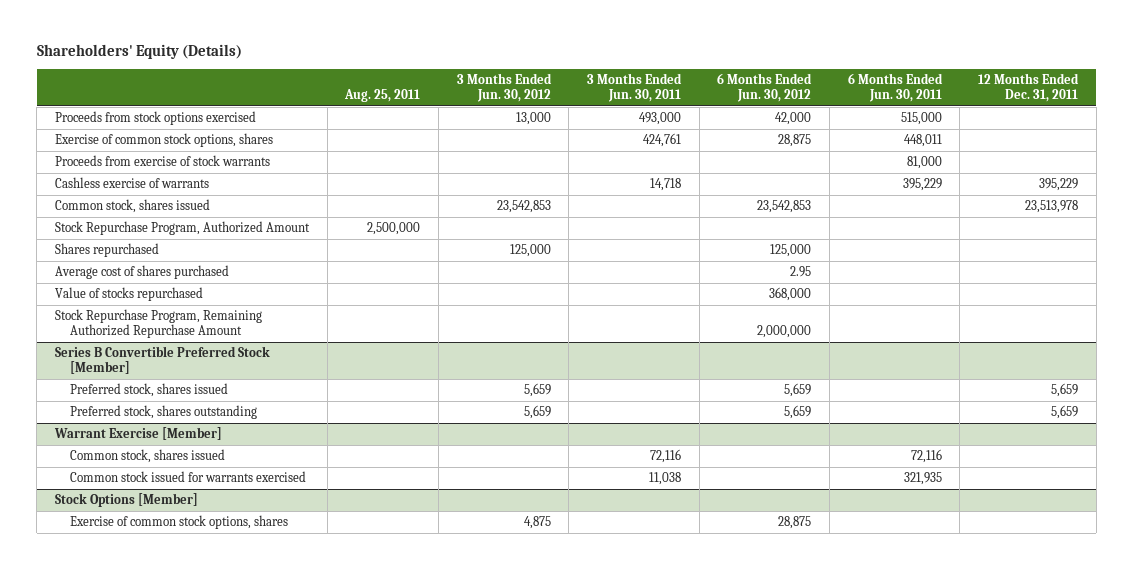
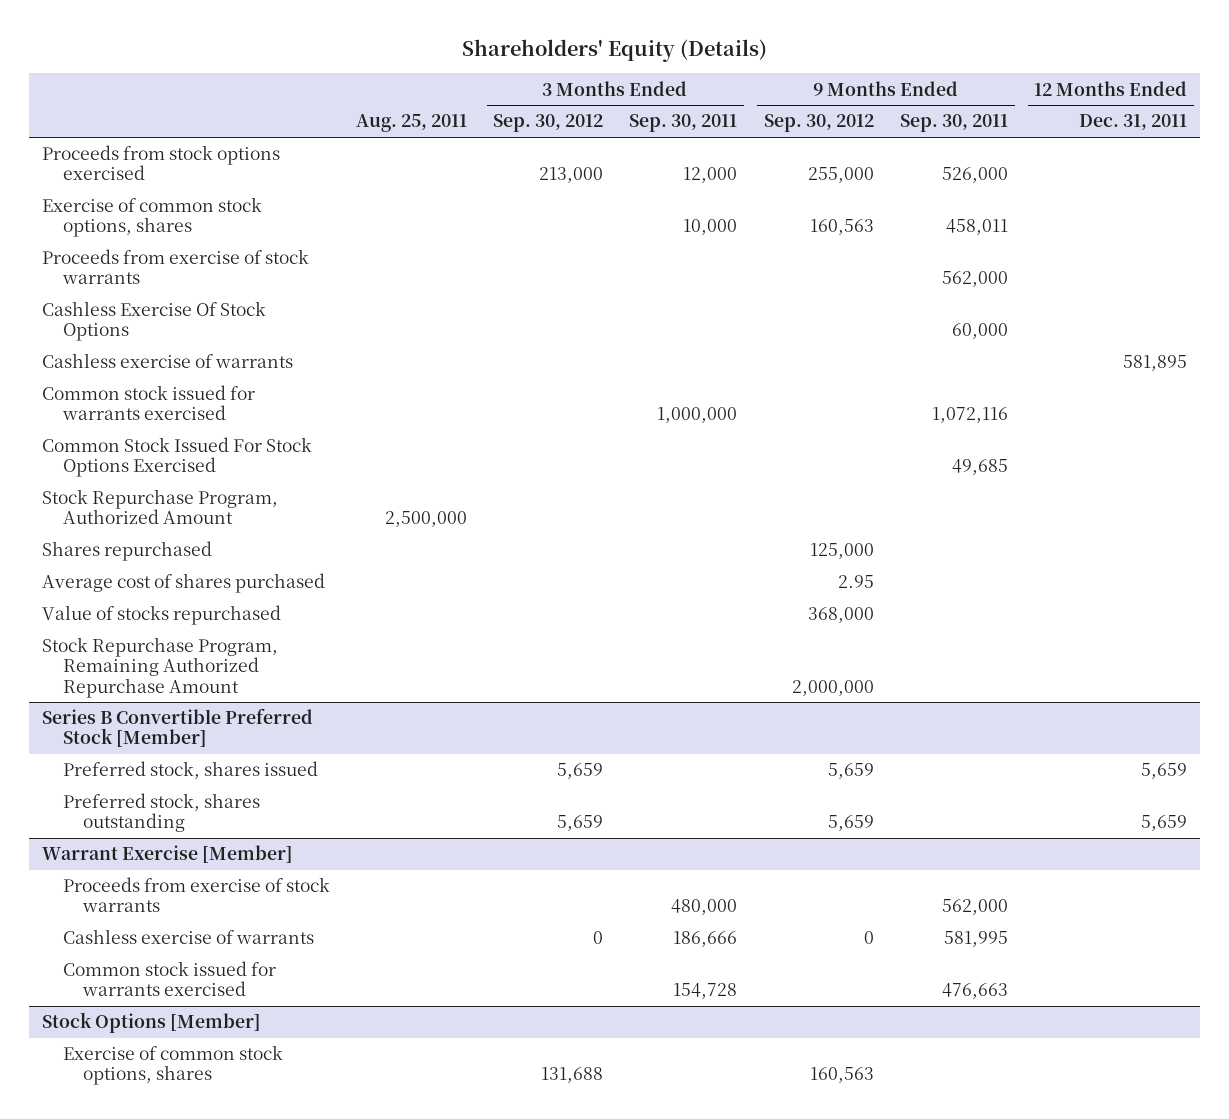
- | Aug. 25, 2011 | 3 Months Ended Jun. 30, 2012 | 3 Months Ended Jun. 30, 2011 | 6 Months Ended Jun. 30, 2012 | 6 Months Ended Jun. 30, 2011 | 12 Months Ended Dec. 31, 2011
+ | Aug. 25, 2011 | 3 Months Ended Sep. 30, 2012 | 3 Months Ended Sep. 30, 2011 | 9 Months Ended Sep. 30, 2012 | 9 Months Ended Sep. 30, 2011 | 12 Months Ended Dec. 31, 2011
- Cashless exercise of warrants | | | 14,718 | | 395,229 | 395,229
- Common stock, shares issued | | 23,542,853 | | 23,542,853 | | 23,513,978
+ Cashless Exercise Of Stock Options | | | | | 60,000 |
+ Cashless exercise of warrants | | | | | | 581,895
+ Common stock issued for warrants exercised | | | 1,000,000 | | 1,072,116 |
+ Common Stock Issued For Stock Options Exercised | | | | | 49,685 |
@ Warrant Exercise [Member]
- Common stock, shares issued | | | 72,116 | | 72,116 |
+ Proceeds from exercise of stock warrants | | | 480,000 | | 562,000 |
+ Cashless exercise of warrants | | 0 | 186,666 | 0 | 581,995 |

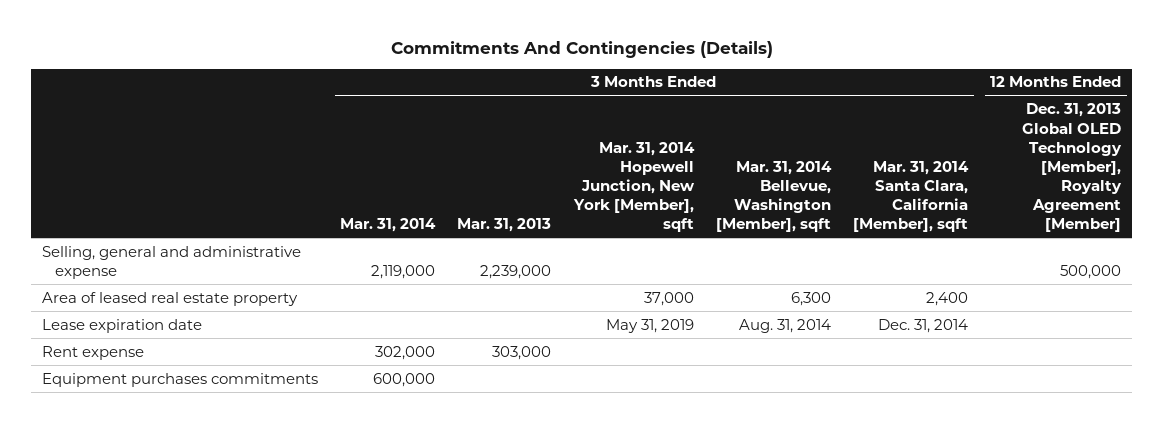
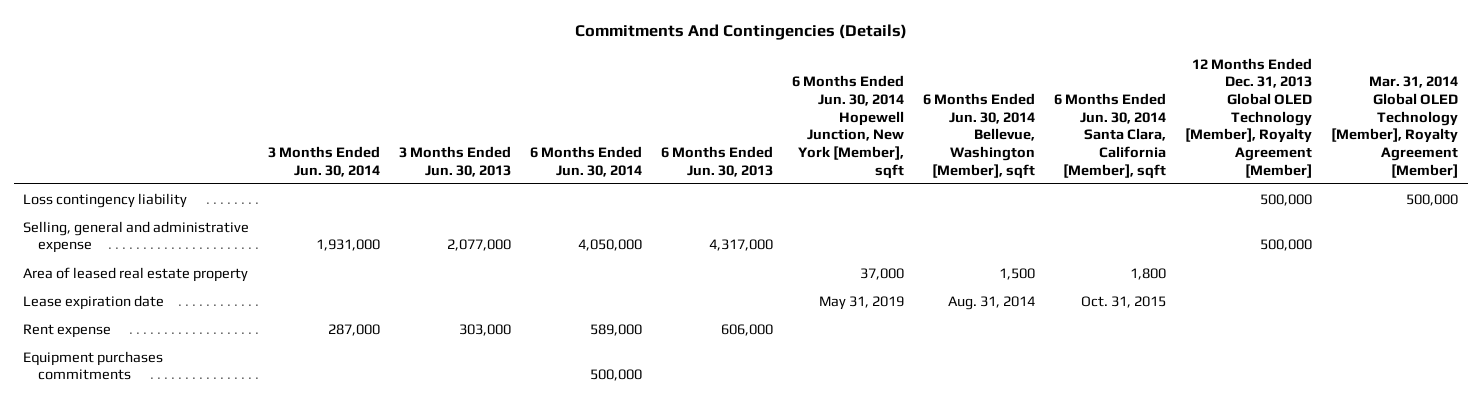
- | 3 Months Ended Mar. 31, 2014 | 3 Months Ended Mar. 31, 2013 | 3 Months Ended Mar. 31, 2014 Hopewell Junction, New York [Member], sqft | 3 Months Ended Mar. 31, 2014 Bellevue, Washington [Member], sqft | 3 Months Ended Mar. 31, 2014 Santa Clara, California [Member], sqft | 12 Months Ended Dec. 31, 2013 Global OLED Technology [Member], Royalty Agreement [Member]
+ | 3 Months Ended Jun. 30, 2014 | 3 Months Ended Jun. 30, 2013 | 6 Months Ended Jun. 30, 2014 | 6 Months Ended Jun. 30, 2013 | 6 Months Ended Jun. 30, 2014 Hopewell Junction, New York [Member], sqft | 6 Months Ended Jun. 30, 2014 Bellevue, Washington [Member], sqft | 6 Months Ended Jun. 30, 2014 Santa Clara, California [Member], sqft | 12 Months Ended Dec. 31, 2013 Global OLED Technology [Member], Royalty Agreement [Member] | Mar. 31, 2014 Global OLED Technology [Member], Royalty Agreement [Member]
+ Loss contingency liability | | | | | | | | 500,000 | 500,000

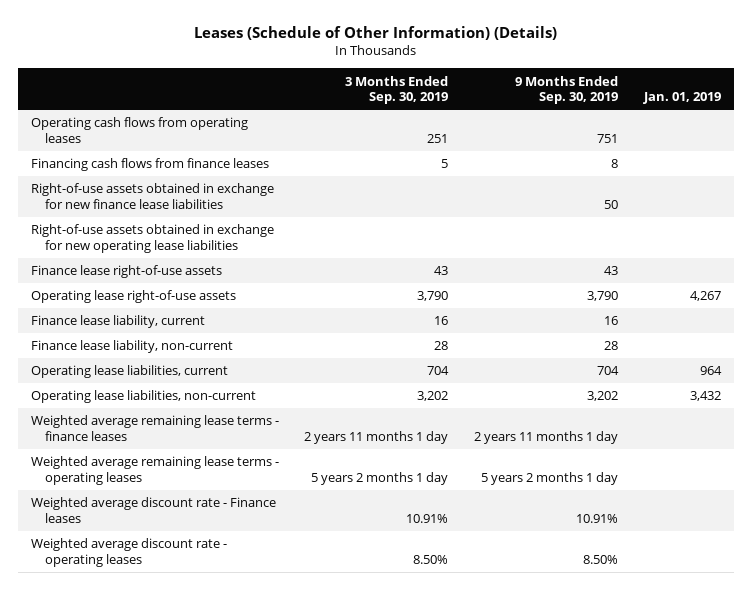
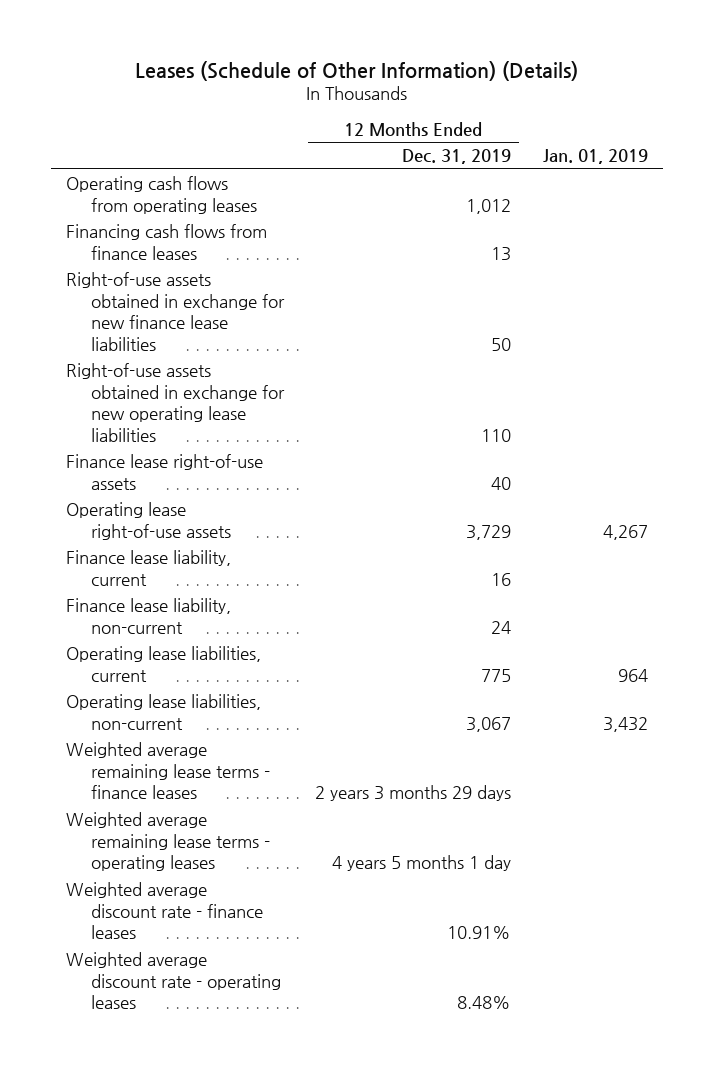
- | 3 Months Ended Sep. 30, 2019 | 9 Months Ended Sep. 30, 2019 | Jan. 01, 2019
+ | 12 Months Ended Dec. 31, 2019 | Jan. 01, 2019
- Weighted average discount rate - Finance leases | 10.91% | 10.91% |
+ Weighted average discount rate - finance leases | 10.91% |

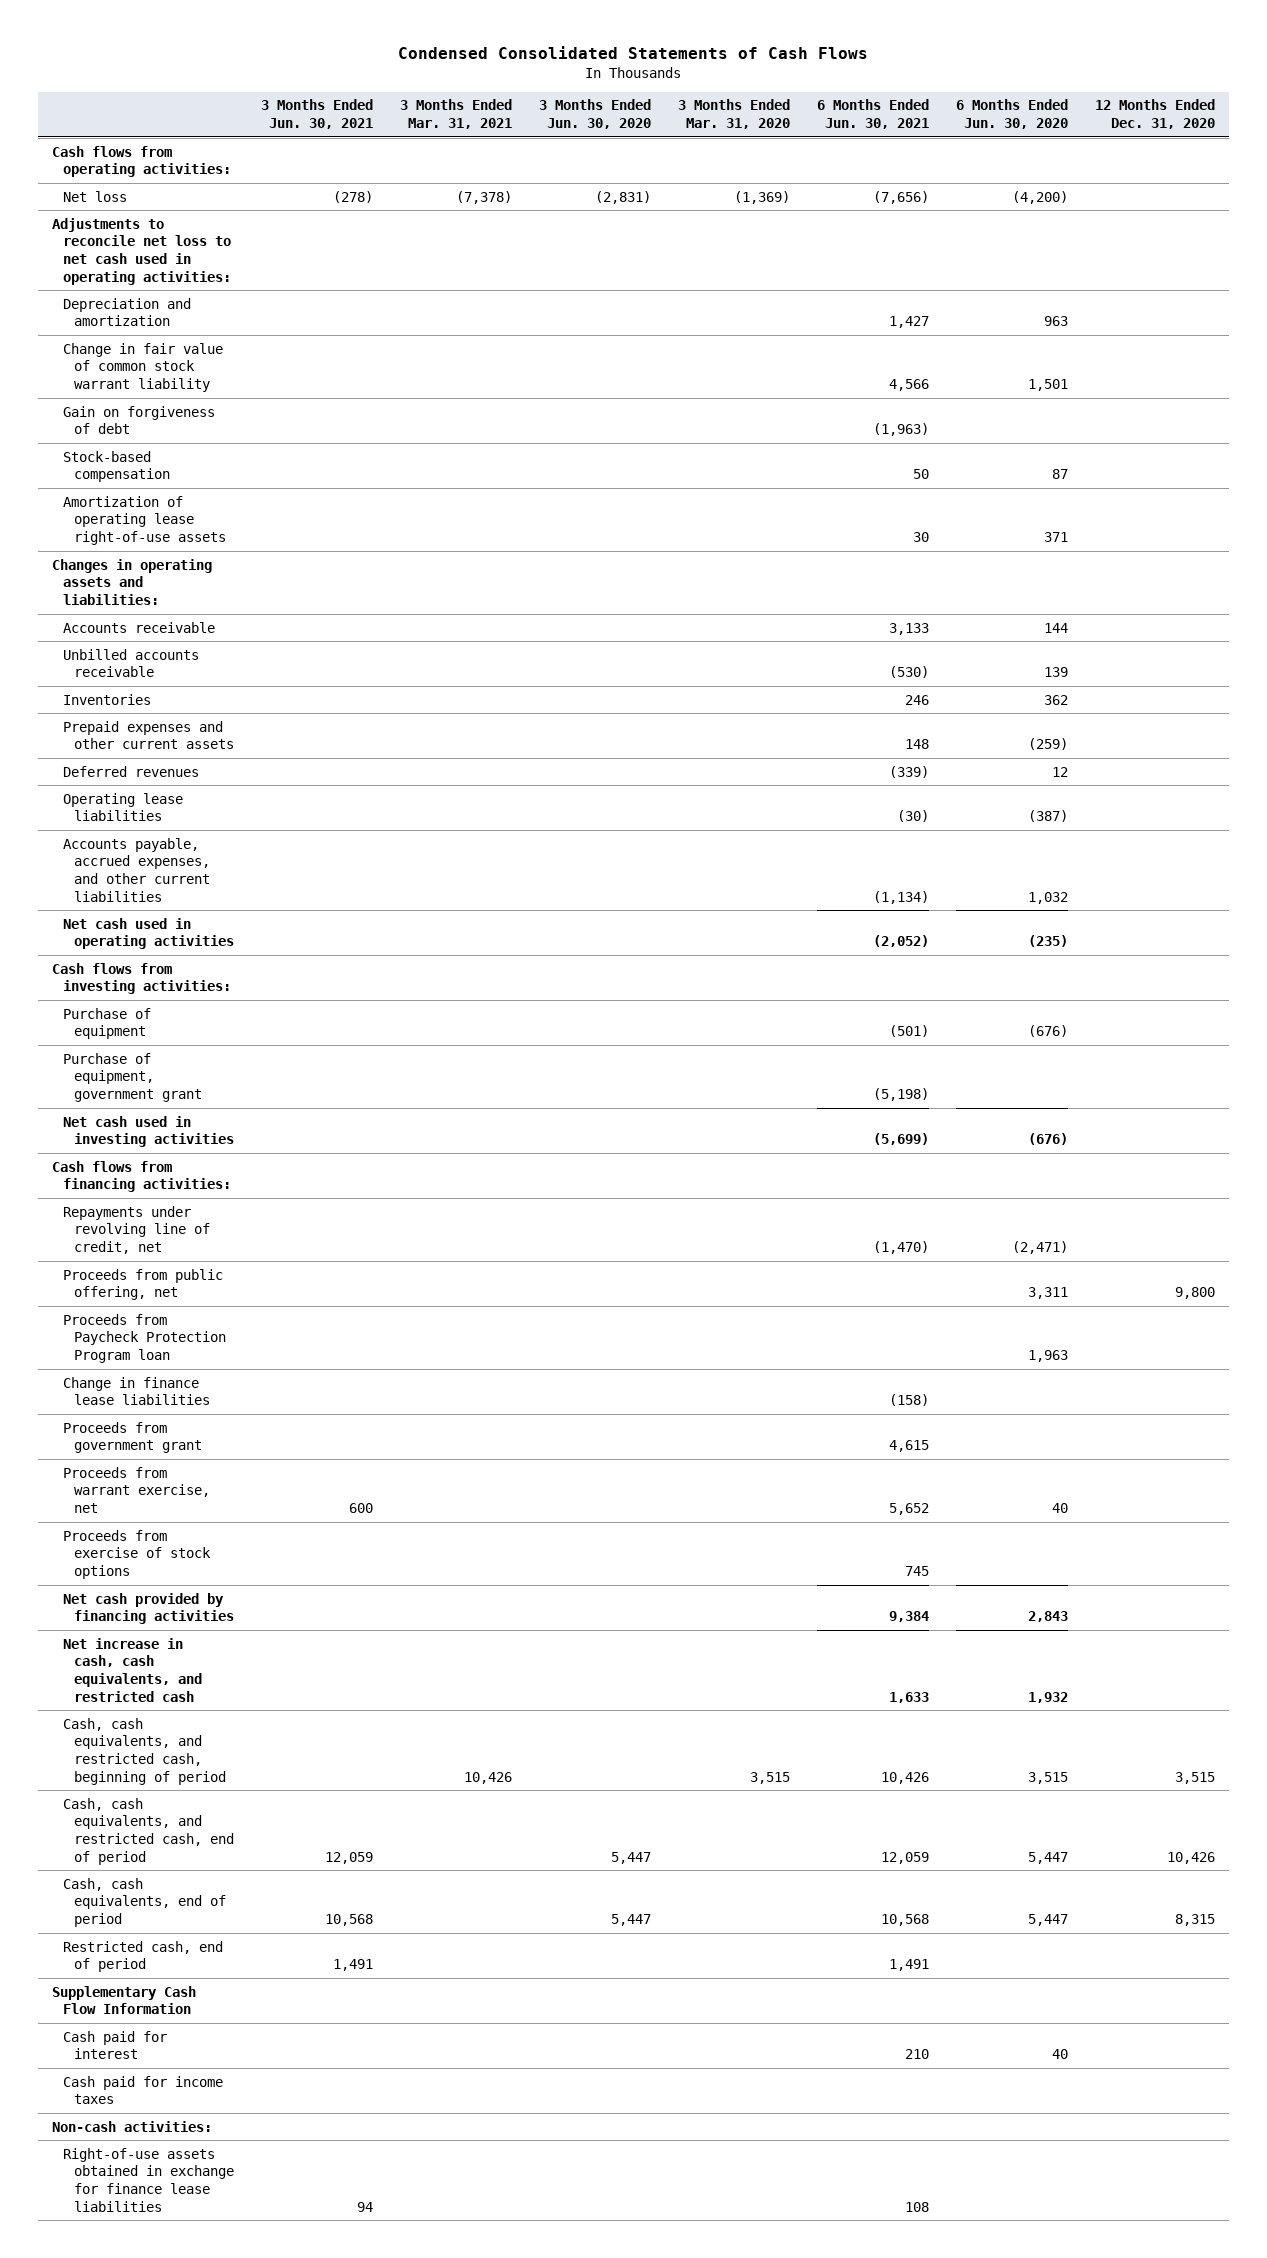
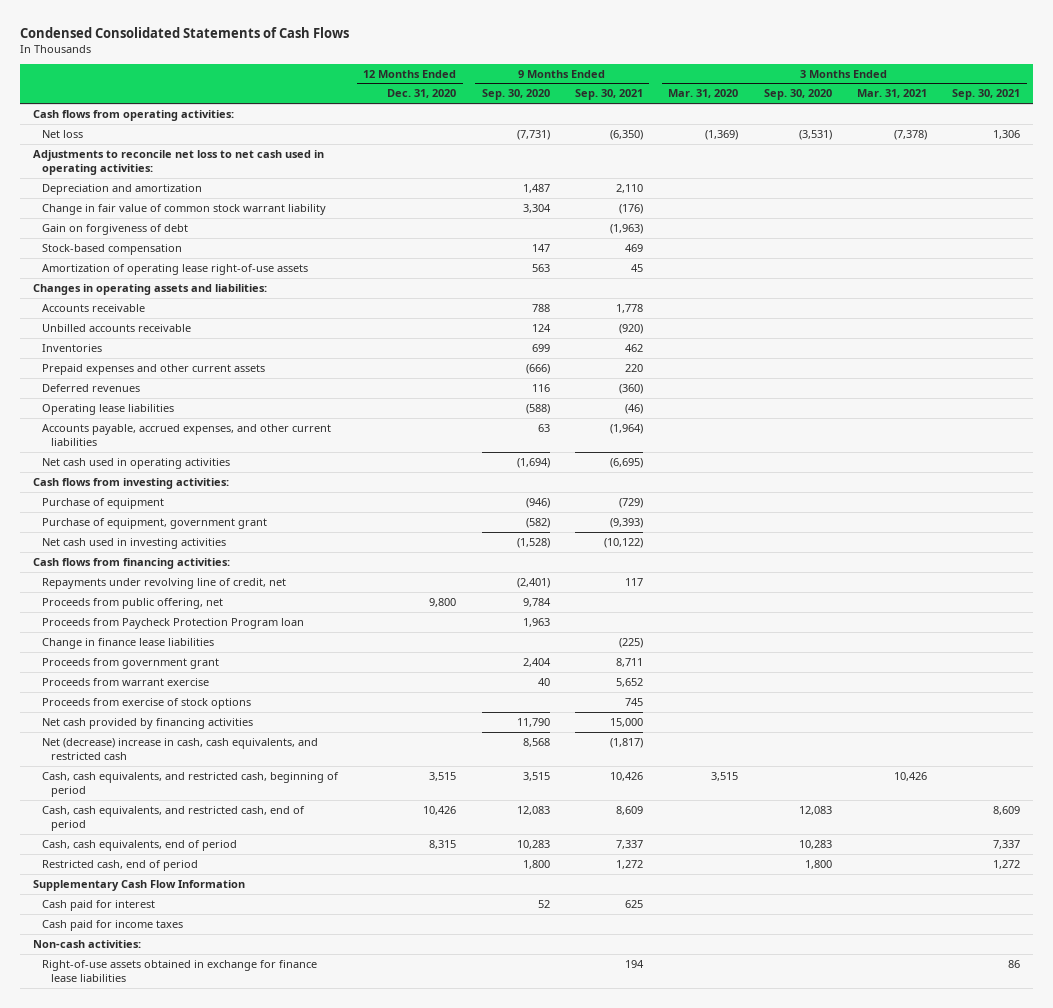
- | 3 Months Ended Jun. 30, 2021 | 3 Months Ended Mar. 31, 2021 | 3 Months Ended Jun. 30, 2020 | 3 Months Ended Mar. 31, 2020 | 6 Months Ended Jun. 30, 2021 | 6 Months Ended Jun. 30, 2020 | 12 Months Ended Dec. 31, 2020
+ | 12 Months Ended Dec. 31, 2020 | 9 Months Ended Sep. 30, 2020 | 9 Months Ended Sep. 30, 2021 | 3 Months Ended Mar. 31, 2020 | 3 Months Ended Sep. 30, 2020 | 3 Months Ended Mar. 31, 2021 | 3 Months Ended Sep. 30, 2021
- Proceeds from warrant exercise, net | 600 | | | | 5,652 | 40 |
+ Proceeds from warrant exercise | | 40 | 5,652 | | | |
- Net increase in cash, cash equivalents, and restricted cash | | | | | 1,633 | 1,932 |
+ Net (decrease) increase in cash, cash equivalents, and restricted cash | | 8,568 | (1,817) | | | |

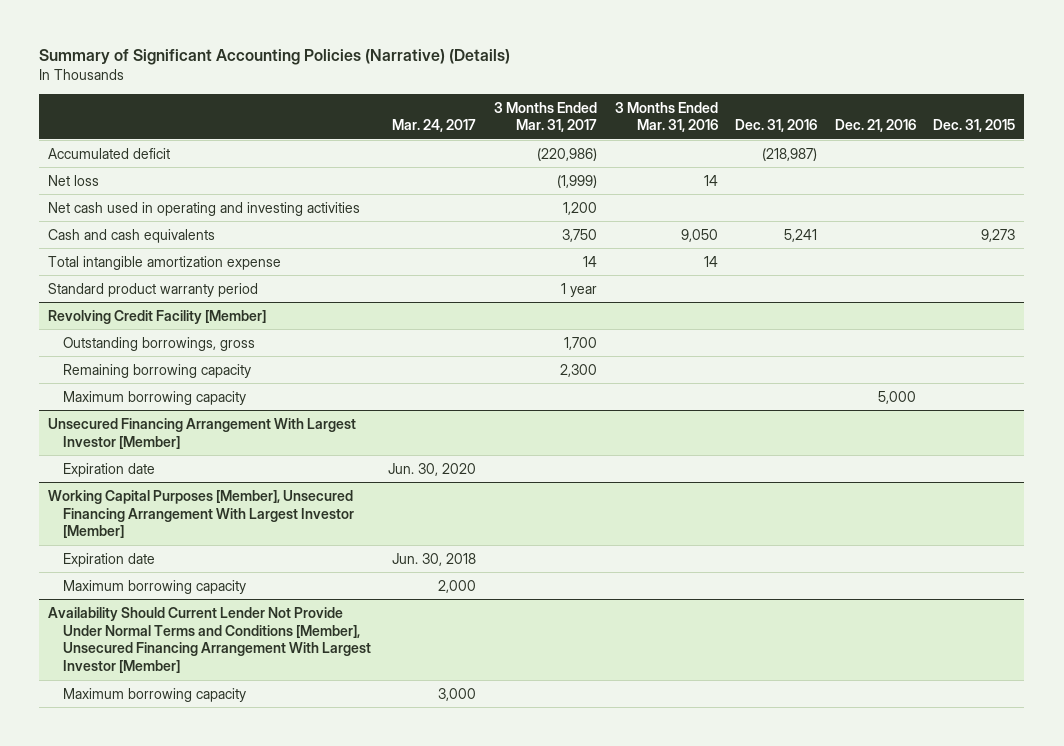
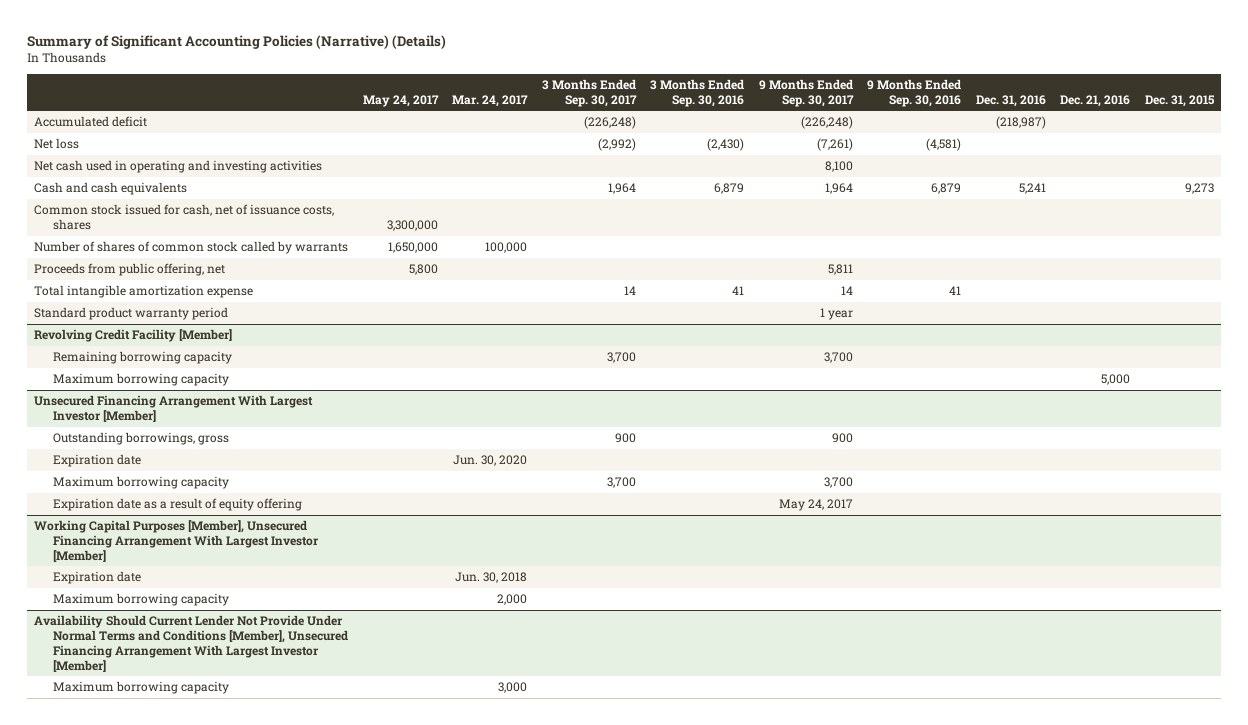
- | Mar. 24, 2017 | 3 Months Ended Mar. 31, 2017 | 3 Months Ended Mar. 31, 2016 | Dec. 31, 2016 | Dec. 21, 2016 | Dec. 31, 2015
+ | May 24, 2017 | Mar. 24, 2017 | 3 Months Ended Sep. 30, 2017 | 3 Months Ended Sep. 30, 2016 | 9 Months Ended Sep. 30, 2017 | 9 Months Ended Sep. 30, 2016 | Dec. 31, 2016 | Dec. 21, 2016 | Dec. 31, 2015
+ Common stock issued for cash, net of issuance costs, shares | 3,300,000 | | | | | | | |
+ Number of shares of common stock called by warrants | 1,650,000 | 100,000 | | | | | | |
+ Proceeds from public offering, net | 5,800 | | | | 5,811 | | | |
@ Revolving Credit Facility [Member]
- Outstanding borrowings, gross | | 1,700 | | | |
@ Unsecured Financing Arrangement With Largest Investor [Member]
+ Outstanding borrowings, gross | | | 900 | | 900 | | | |
+ Maximum borrowing capacity | | | 3,700 | | 3,700 | | | |
+ Expiration date as a result of equity offering | | | | | May 24, 2017 | | | |

